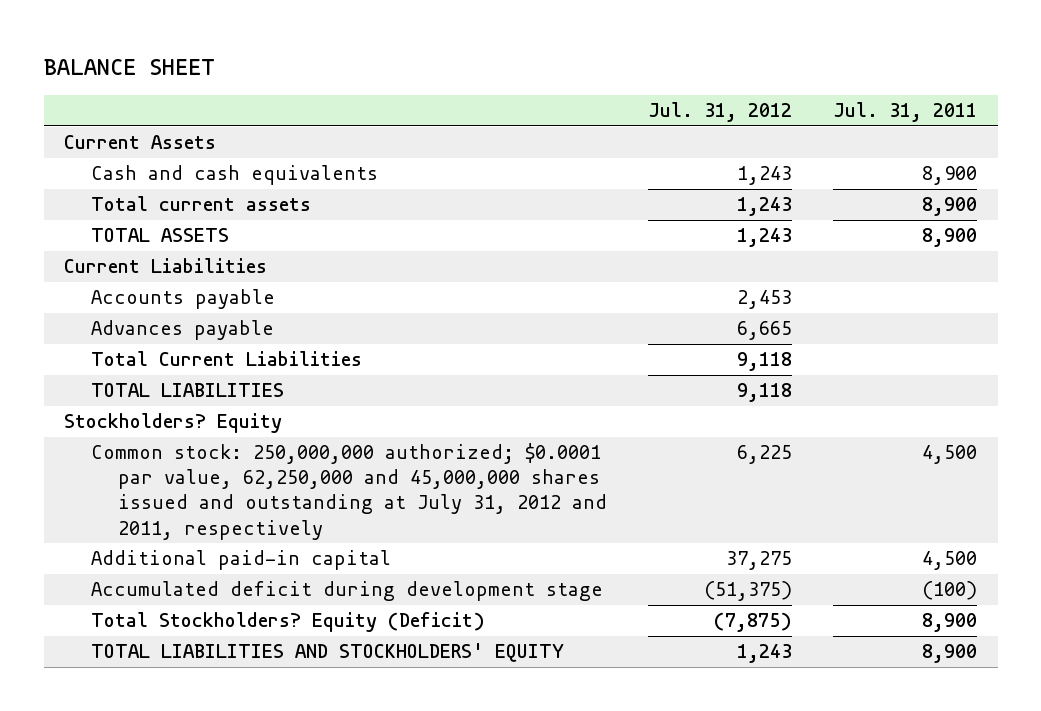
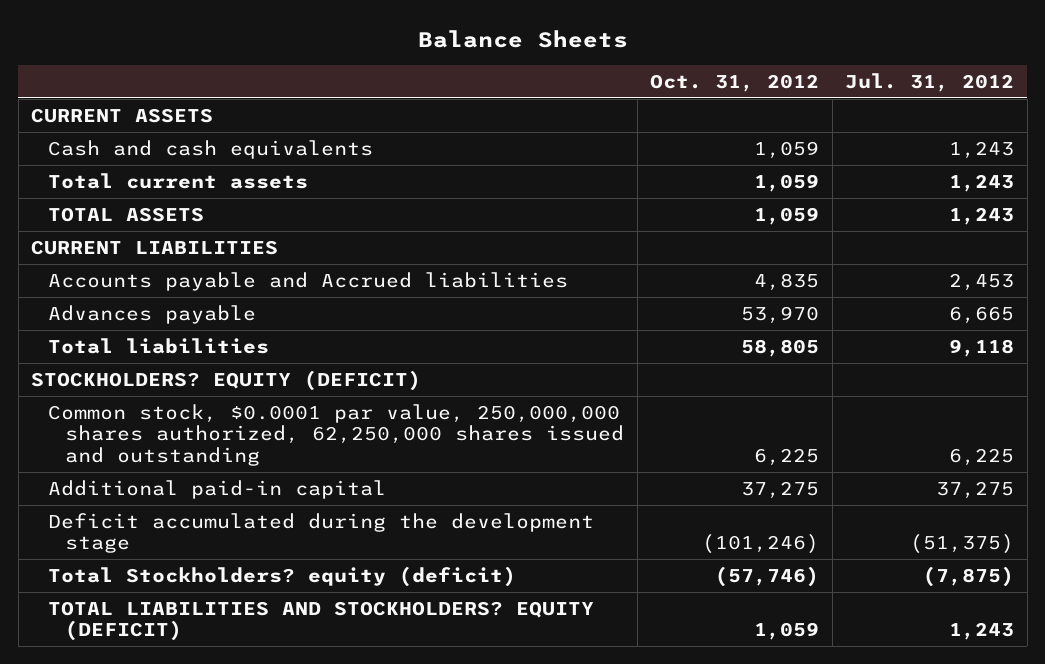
- BALANCE SHEET
+ Balance Sheets
- | Jul. 31, 2012 | Jul. 31, 2011
+ | Oct. 31, 2012 | Jul. 31, 2012
- Current Assets
+ CURRENT ASSETS
- Current Liabilities
- Accounts payable | 2,453 |
+ CURRENT LIABILITIES
+ Accounts payable and Accrued liabilities | 4,835 | 2,453
- Total Current Liabilities | 9,118 |
- TOTAL LIABILITIES | 9,118 |
- Stockholders? Equity
- Common stock: 250,000,000 authorized; $0.0001 par value, 62,250,000 and 45,000,000 shares issued and outstanding at July 31, 2012 and 2011, respectively | 6,225 | 4,500
+ Total liabilities | 58,805 | 9,118
+ STOCKHOLDERS? EQUITY (DEFICIT)
+ Common stock, $0.0001 par value, 250,000,000 shares authorized, 62,250,000 shares issued and outstanding | 6,225 | 6,225
- Accumulated deficit during development stage | (51,375) | (100)
- Total Stockholders? Equity (Deficit) | (7,875) | 8,900
- TOTAL LIABILITIES AND STOCKHOLDERS' EQUITY | 1,243 | 8,900
+ Deficit accumulated during the development stage | (101,246) | (51,375)
+ Total Stockholders? equity (deficit) | (57,746) | (7,875)
+ TOTAL LIABILITIES AND STOCKHOLDERS? EQUITY (DEFICIT) | 1,059 | 1,243

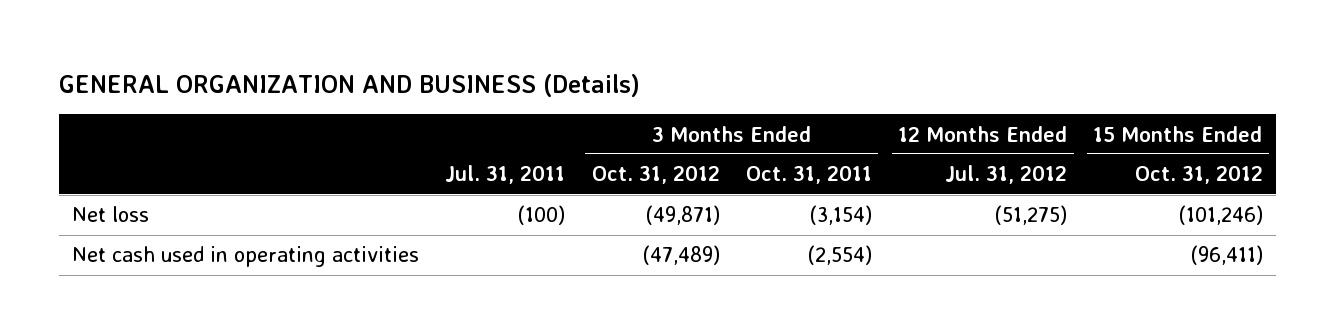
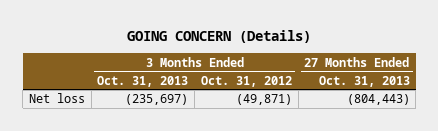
- GENERAL ORGANIZATION AND BUSINESS (Details)
+ GOING CONCERN (Details)
- | Jul. 31, 2011 | 3 Months Ended Oct. 31, 2012 | 3 Months Ended Oct. 31, 2011 | 12 Months Ended Jul. 31, 2012 | 15 Months Ended Oct. 31, 2012
+ | 3 Months Ended Oct. 31, 2013 | 3 Months Ended Oct. 31, 2012 | 27 Months Ended Oct. 31, 2013
- Net cash used in operating activities | | (47,489) | (2,554) | | (96,411)

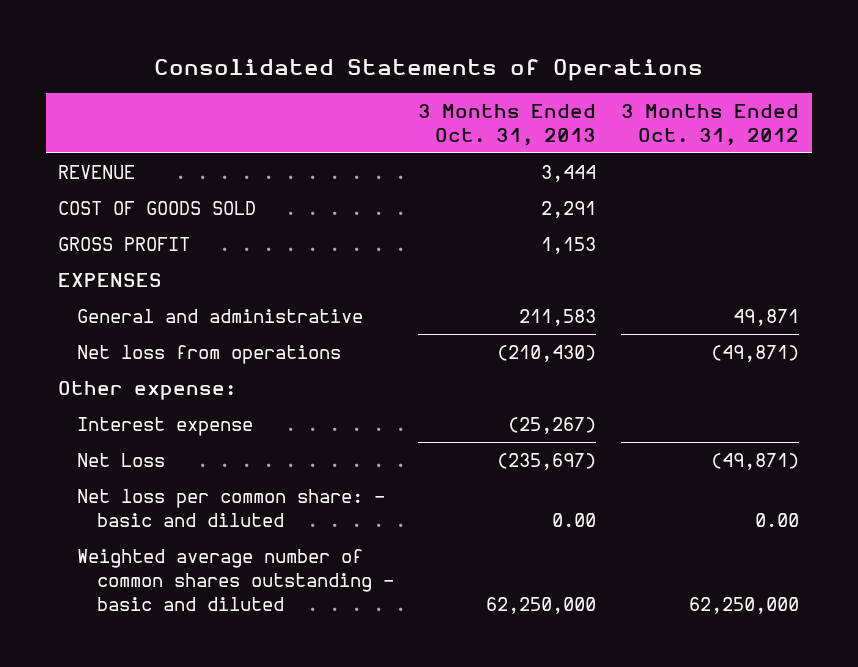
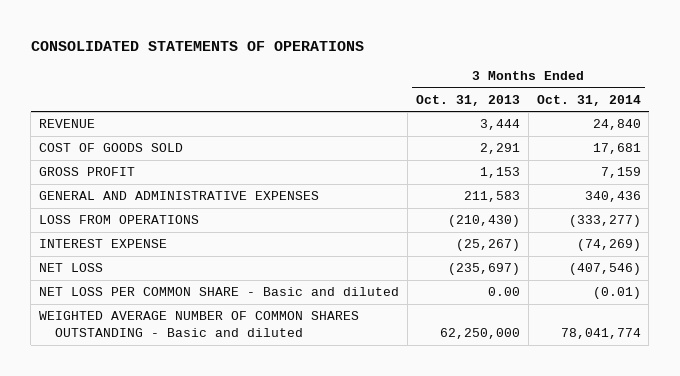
- Consolidated Statements of Operations
+ CONSOLIDATED STATEMENTS OF OPERATIONS
- | 3 Months Ended Oct. 31, 2013 | 3 Months Ended Oct. 31, 2012
+ | 3 Months Ended Oct. 31, 2013 | 3 Months Ended Oct. 31, 2014
- EXPENSES
- General and administrative | 211,583 | 49,871
- Net loss from operations | (210,430) | (49,871)
- Other expense:
- Interest expense | (25,267) |
- Net Loss | (235,697) | (49,871)
- Net loss per common share: - basic and diluted | 0.00 | 0.00
- Weighted average number of common shares outstanding - basic and diluted | 62,250,000 | 62,250,000
+ GENERAL AND ADMINISTRATIVE EXPENSES | 211,583 | 340,436
+ LOSS FROM OPERATIONS | (210,430) | (333,277)
+ INTEREST EXPENSE | (25,267) | (74,269)
+ NET LOSS | (235,697) | (407,546)
+ NET LOSS PER COMMON SHARE - Basic and diluted | 0.00 | (0.01)
+ WEIGHTED AVERAGE NUMBER OF COMMON SHARES OUTSTANDING - Basic and diluted | 62,250,000 | 78,041,774

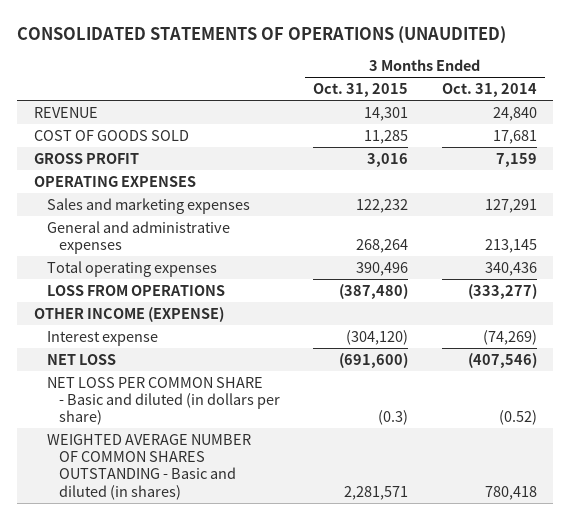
- CONSOLIDATED STATEMENTS OF OPERATIONS
+ CONSOLIDATED STATEMENTS OF OPERATIONS (UNAUDITED)
- | 3 Months Ended Oct. 31, 2013 | 3 Months Ended Oct. 31, 2014
+ | 3 Months Ended Oct. 31, 2015 | 3 Months Ended Oct. 31, 2014
- GENERAL AND ADMINISTRATIVE EXPENSES | 211,583 | 340,436
+ OPERATING EXPENSES
+ Sales and marketing expenses | 122,232 | 127,291
+ General and administrative expenses | 268,264 | 213,145
+ Total operating expenses | 390,496 | 340,436
- INTEREST EXPENSE | (25,267) | (74,269)
+ OTHER INCOME (EXPENSE)
+ Interest expense | (304,120) | (74,269)
- NET LOSS PER COMMON SHARE - Basic and diluted | 0.00 | (0.01)
- WEIGHTED AVERAGE NUMBER OF COMMON SHARES OUTSTANDING - Basic and diluted | 62,250,000 | 78,041,774
+ NET LOSS PER COMMON SHARE - Basic and diluted (in dollars per share) | (0.3) | (0.52)
+ WEIGHTED AVERAGE NUMBER OF COMMON SHARES OUTSTANDING - Basic and diluted (in shares) | 2,281,571 | 780,418

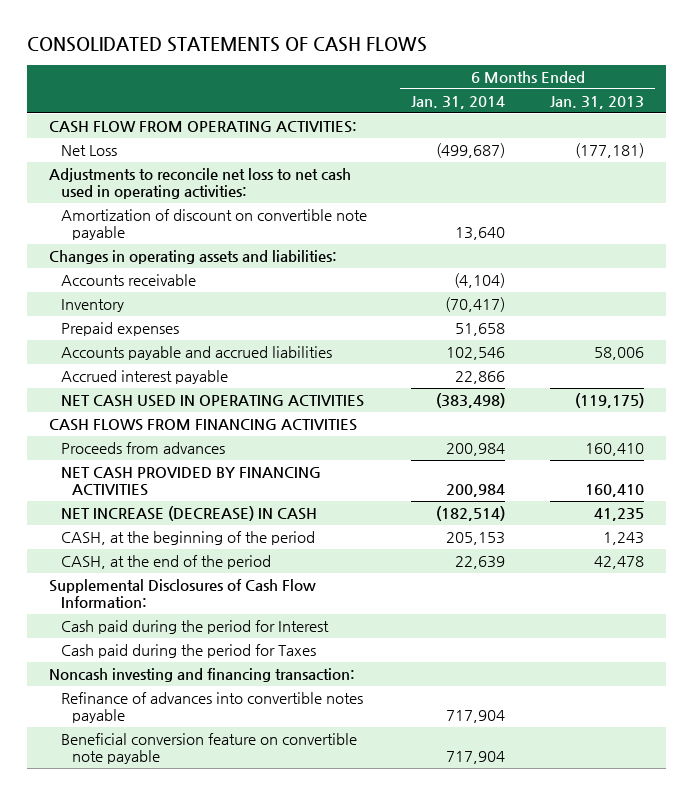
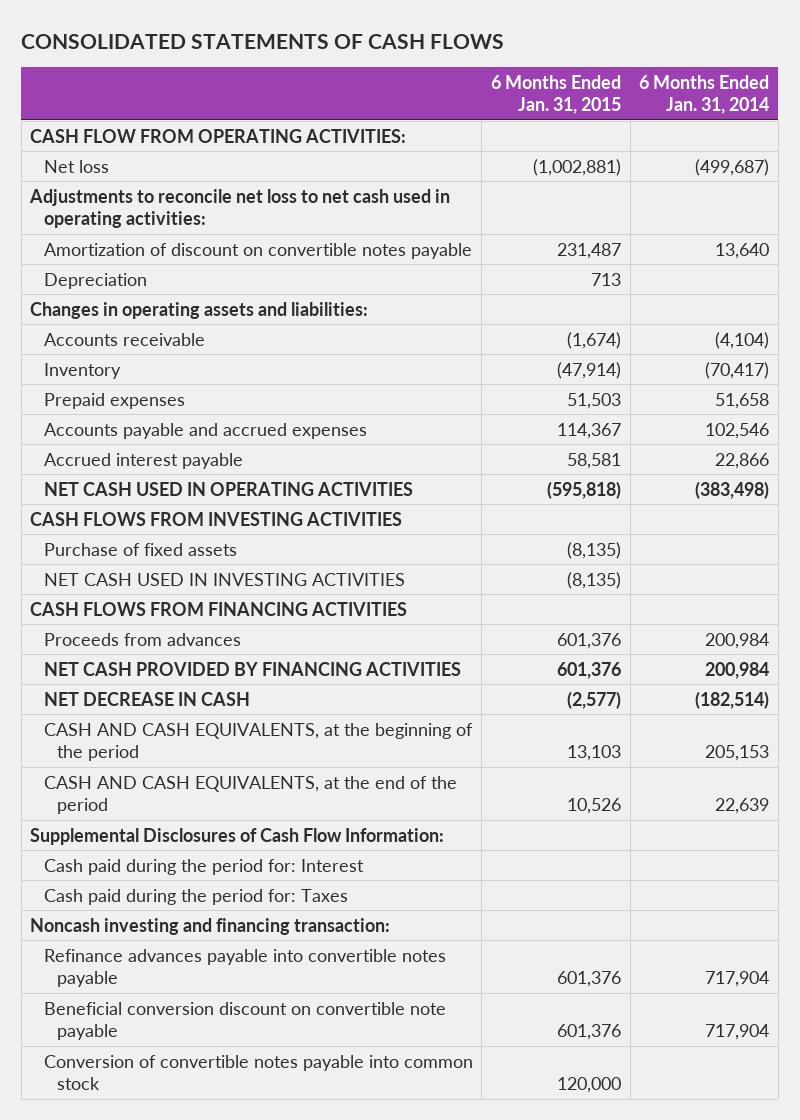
- | 6 Months Ended Jan. 31, 2014 | 6 Months Ended Jan. 31, 2013
+ | 6 Months Ended Jan. 31, 2015 | 6 Months Ended Jan. 31, 2014
- Net Loss | (499,687) | (177,181)
+ Net loss | (1,002,881) | (499,687)
- Amortization of discount on convertible note payable | 13,640 |
+ Amortization of discount on convertible notes payable | 231,487 | 13,640
+ Depreciation | 713 |
- Accounts payable and accrued liabilities | 102,546 | 58,006
+ Accounts payable and accrued expenses | 114,367 | 102,546
+ CASH FLOWS FROM INVESTING ACTIVITIES
+ Purchase of fixed assets | (8,135) |
+ NET CASH USED IN INVESTING ACTIVITIES | (8,135) |
- NET INCREASE (DECREASE) IN CASH | (182,514) | 41,235
- CASH, at the beginning of the period | 205,153 | 1,243
- CASH, at the end of the period | 22,639 | 42,478
+ NET DECREASE IN CASH | (2,577) | (182,514)
+ CASH AND CASH EQUIVALENTS, at the beginning of the period | 13,103 | 205,153
+ CASH AND CASH EQUIVALENTS, at the end of the period | 10,526 | 22,639
- Cash paid during the period for Interest
- Cash paid during the period for Taxes
+ Cash paid during the period for: Interest
+ Cash paid during the period for: Taxes
- Refinance of advances into convertible notes payable | 717,904 |
- Beneficial conversion feature on convertible note payable | 717,904 |
+ Refinance advances payable into convertible notes payable | 601,376 | 717,904
+ Beneficial conversion discount on convertible note payable | 601,376 | 717,904
+ Conversion of convertible notes payable into common stock | 120,000 |

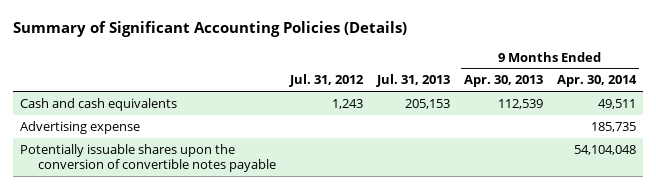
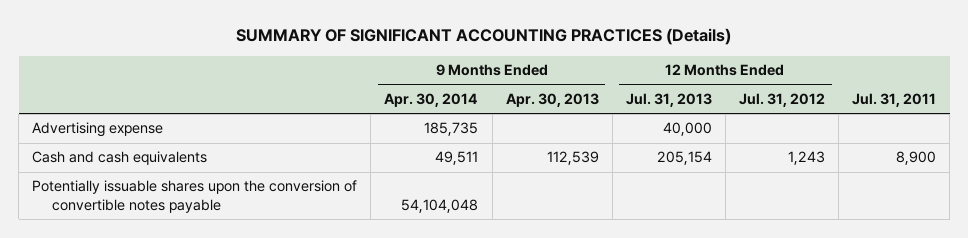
- Summary of Significant Accounting Policies (Details)
+ SUMMARY OF SIGNIFICANT ACCOUNTING PRACTICES (Details)
- | Jul. 31, 2012 | Jul. 31, 2013 | 9 Months Ended Apr. 30, 2013 | 9 Months Ended Apr. 30, 2014
+ | 9 Months Ended Apr. 30, 2014 | 9 Months Ended Apr. 30, 2013 | 12 Months Ended Jul. 31, 2013 | 12 Months Ended Jul. 31, 2012 | Jul. 31, 2011
moved down: Cash and cash equivalents | 49,511 | 112,539 | 205,154 | 1,243 | 8,900

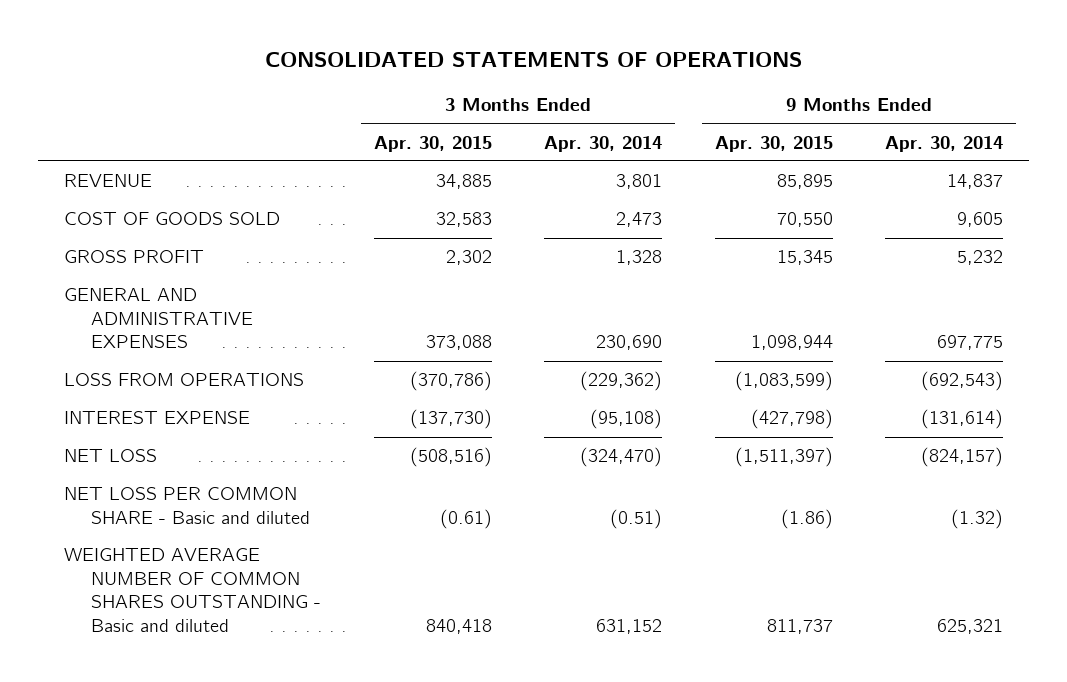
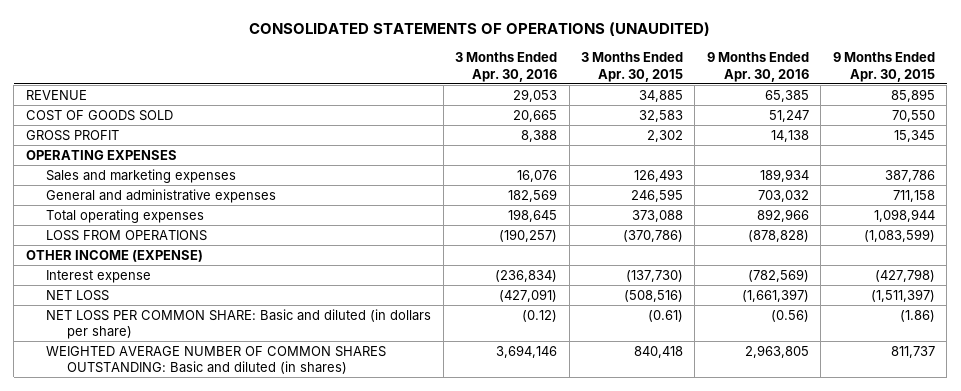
- CONSOLIDATED STATEMENTS OF OPERATIONS
+ CONSOLIDATED STATEMENTS OF OPERATIONS (UNAUDITED)
- | 3 Months Ended Apr. 30, 2015 | 3 Months Ended Apr. 30, 2014 | 9 Months Ended Apr. 30, 2015 | 9 Months Ended Apr. 30, 2014
+ | 3 Months Ended Apr. 30, 2016 | 3 Months Ended Apr. 30, 2015 | 9 Months Ended Apr. 30, 2016 | 9 Months Ended Apr. 30, 2015
- GENERAL AND ADMINISTRATIVE EXPENSES | 373,088 | 230,690 | 1,098,944 | 697,775
+ OPERATING EXPENSES
+ Sales and marketing expenses | 16,076 | 126,493 | 189,934 | 387,786
+ General and administrative expenses | 182,569 | 246,595 | 703,032 | 711,158
+ Total operating expenses | 198,645 | 373,088 | 892,966 | 1,098,944
- INTEREST EXPENSE | (137,730) | (95,108) | (427,798) | (131,614)
+ OTHER INCOME (EXPENSE)
+ Interest expense | (236,834) | (137,730) | (782,569) | (427,798)
- NET LOSS PER COMMON SHARE - Basic and diluted | (0.61) | (0.51) | (1.86) | (1.32)
- WEIGHTED AVERAGE NUMBER OF COMMON SHARES OUTSTANDING - Basic and diluted | 840,418 | 631,152 | 811,737 | 625,321
+ NET LOSS PER COMMON SHARE: Basic and diluted (in dollars per share) | (0.12) | (0.61) | (0.56) | (1.86)
+ WEIGHTED AVERAGE NUMBER OF COMMON SHARES OUTSTANDING: Basic and diluted (in shares) | 3,694,146 | 840,418 | 2,963,805 | 811,737

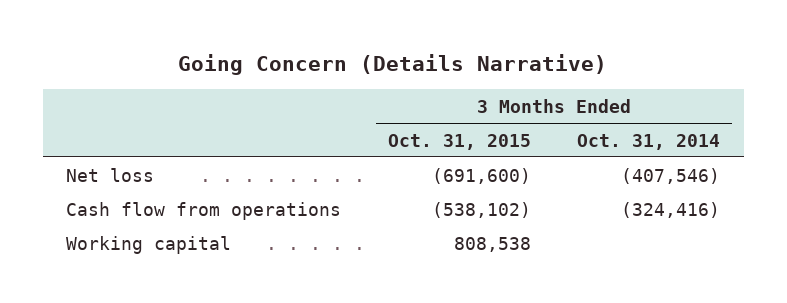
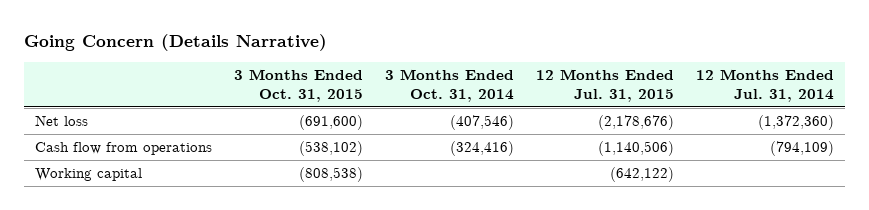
- | 3 Months Ended Oct. 31, 2015 | 3 Months Ended Oct. 31, 2014
+ | 3 Months Ended Oct. 31, 2015 | 3 Months Ended Oct. 31, 2014 | 12 Months Ended Jul. 31, 2015 | 12 Months Ended Jul. 31, 2014
- Working capital | 808,538 |
+ Working capital | (808,538) | | (642,122) |

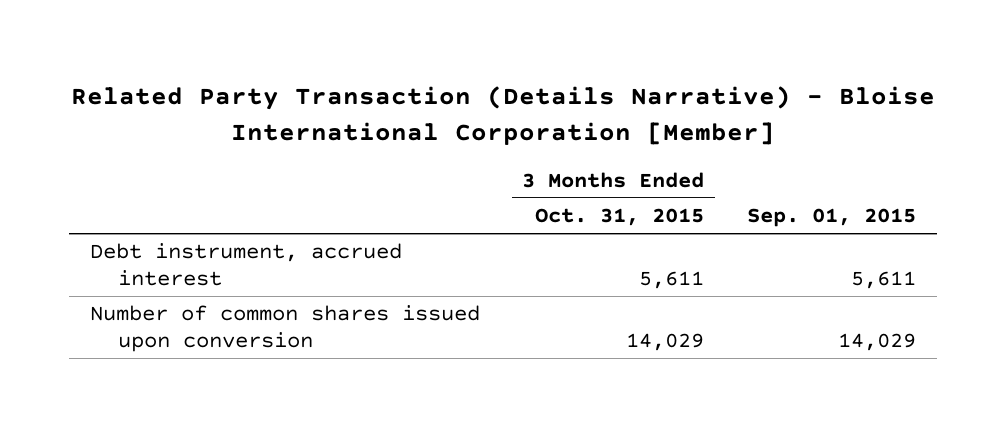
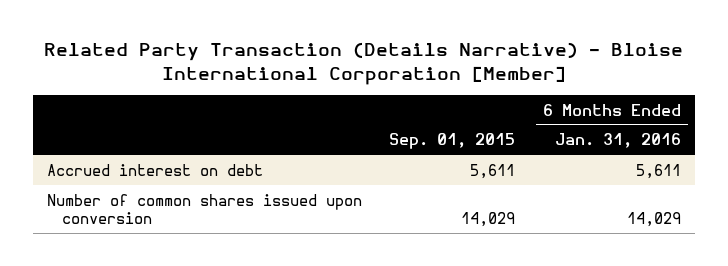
- | 3 Months Ended Oct. 31, 2015 | Sep. 01, 2015
+ | Sep. 01, 2015 | 6 Months Ended Jan. 31, 2016
- Debt instrument, accrued interest | 5,611 | 5,611
+ Accrued interest on debt | 5,611 | 5,611

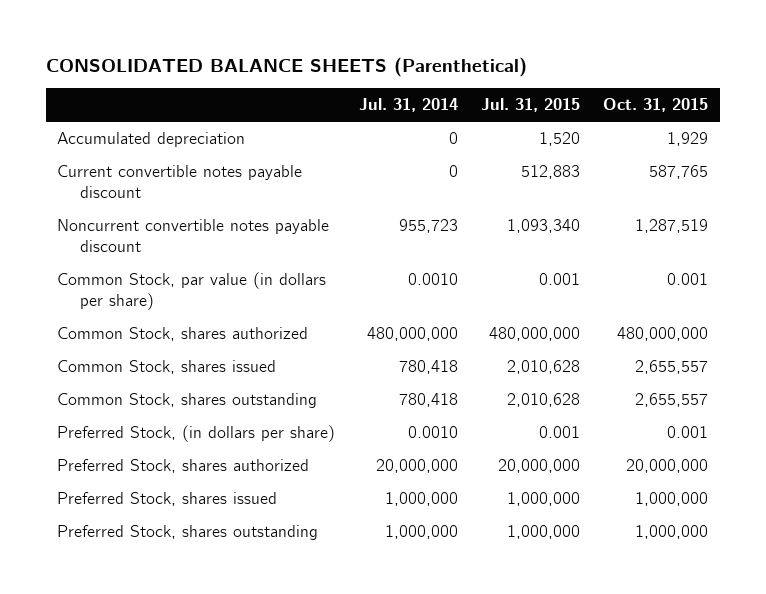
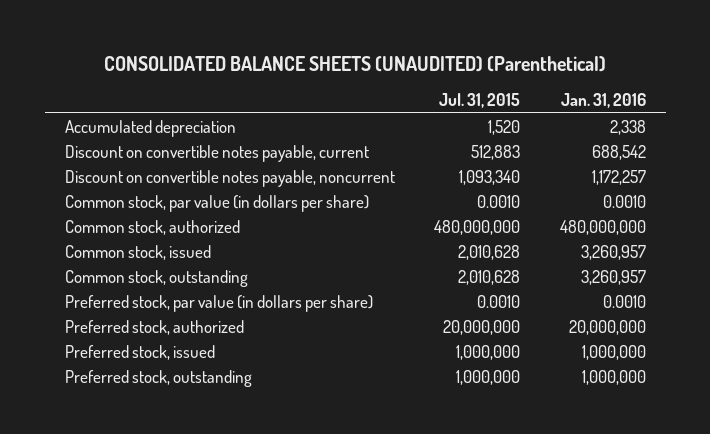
- CONSOLIDATED BALANCE SHEETS (Parenthetical)
+ CONSOLIDATED BALANCE SHEETS (UNAUDITED) (Parenthetical)
- | Jul. 31, 2014 | Jul. 31, 2015 | Oct. 31, 2015
+ | Jul. 31, 2015 | Jan. 31, 2016
- Current convertible notes payable discount | 0 | 512,883 | 587,765
- Noncurrent convertible notes payable discount | 955,723 | 1,093,340 | 1,287,519
- Common Stock, par value (in dollars per share) | 0.0010 | 0.001 | 0.001
- Common Stock, shares authorized | 480,000,000 | 480,000,000 | 480,000,000
- Common Stock, shares issued | 780,418 | 2,010,628 | 2,655,557
- Common Stock, shares outstanding | 780,418 | 2,010,628 | 2,655,557
- Preferred Stock, (in dollars per share) | 0.0010 | 0.001 | 0.001
- Preferred Stock, shares authorized | 20,000,000 | 20,000,000 | 20,000,000
- Preferred Stock, shares issued | 1,000,000 | 1,000,000 | 1,000,000
- Preferred Stock, shares outstanding | 1,000,000 | 1,000,000 | 1,000,000
+ Discount on convertible notes payable, current | 512,883 | 688,542
+ Discount on convertible notes payable, noncurrent | 1,093,340 | 1,172,257
+ Common stock, par value (in dollars per share) | 0.0010 | 0.0010
+ Common stock, authorized | 480,000,000 | 480,000,000
+ Common stock, issued | 2,010,628 | 3,260,957
+ Common stock, outstanding | 2,010,628 | 3,260,957
+ Preferred stock, par value (in dollars per share) | 0.0010 | 0.0010
+ Preferred stock, authorized | 20,000,000 | 20,000,000
+ Preferred stock, issued | 1,000,000 | 1,000,000
+ Preferred stock, outstanding | 1,000,000 | 1,000,000

